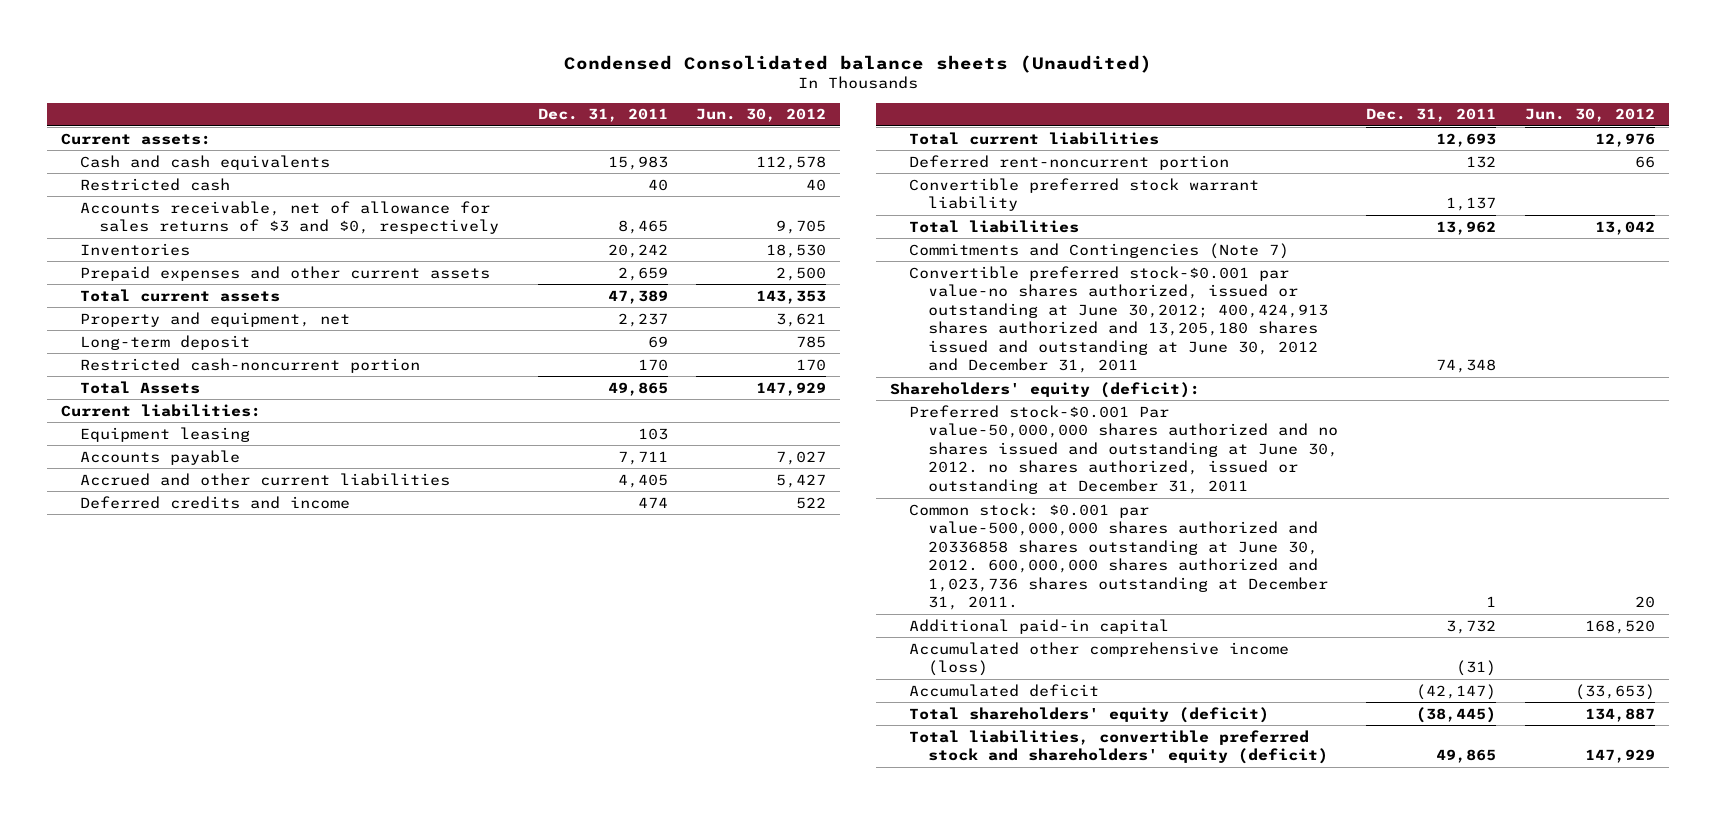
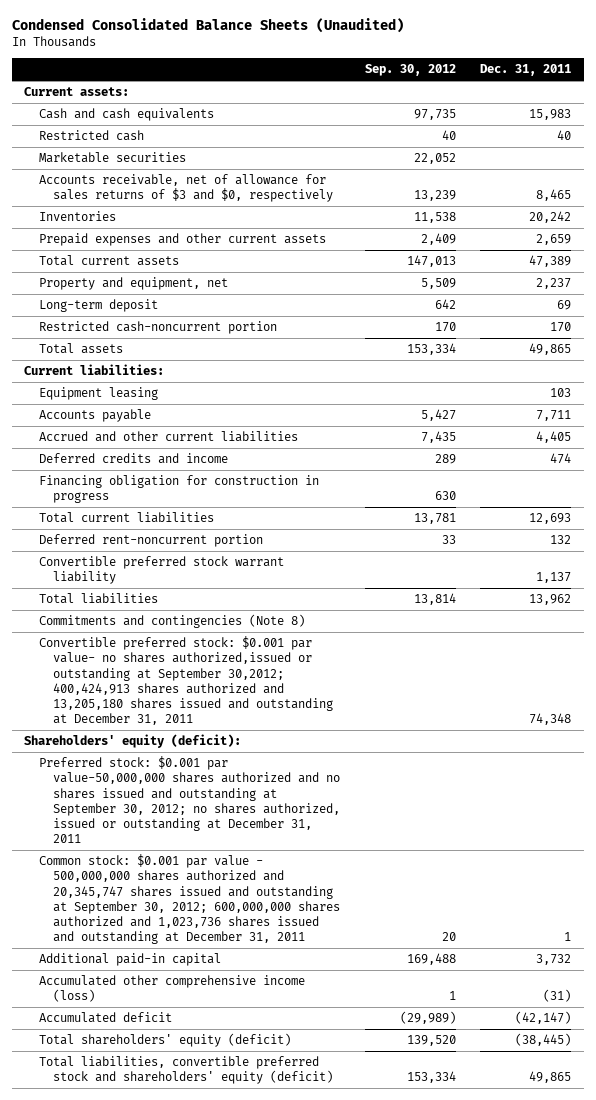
- Condensed Consolidated balance sheets (Unaudited)
+ Condensed Consolidated Balance Sheets (Unaudited)
- | Dec. 31, 2011 | Jun. 30, 2012
+ | Sep. 30, 2012 | Dec. 31, 2011
+ Marketable securities | 22,052 |
- Total Assets | 49,865 | 147,929
+ Total assets | 153,334 | 49,865
+ Financing obligation for construction in progress | 630 |
- Commitments and Contingencies (Note 7)
- Convertible preferred stock-$0.001 par value-no shares authorized, issued or outstanding at June 30,2012; 400,424,913 shares authorized and 13,205,180 shares issued and outstanding at June 30, 2012 and December 31, 2011 | 74,348 |
+ Commitments and contingencies (Note 8)
+ Convertible preferred stock: $0.001 par value- no shares authorized,issued or outstanding at September 30,2012; 400,424,913 shares authorized and 13,205,180 shares issued and outstanding at December 31, 2011 | | 74,348
- Preferred stock-$0.001 Par value-50,000,000 shares authorized and no shares issued and outstanding at June 30, 2012. no shares authorized, issued or outstanding at December 31, 2011
- Common stock: $0.001 par value-500,000,000 shares authorized and 20336858 shares outstanding at June 30, 2012. 600,000,000 shares authorized and 1,023,736 shares outstanding at December 31, 2011. | 1 | 20
+ Preferred stock: $0.001 par value-50,000,000 shares authorized and no shares issued and outstanding at September 30, 2012; no shares authorized, issued or outstanding at December 31, 2011
+ Common stock: $0.001 par value - 500,000,000 shares authorized and 20,345,747 shares issued and outstanding at September 30, 2012; 600,000,000 shares authorized and 1,023,736 shares issued and outstanding at December 31, 2011 | 20 | 1

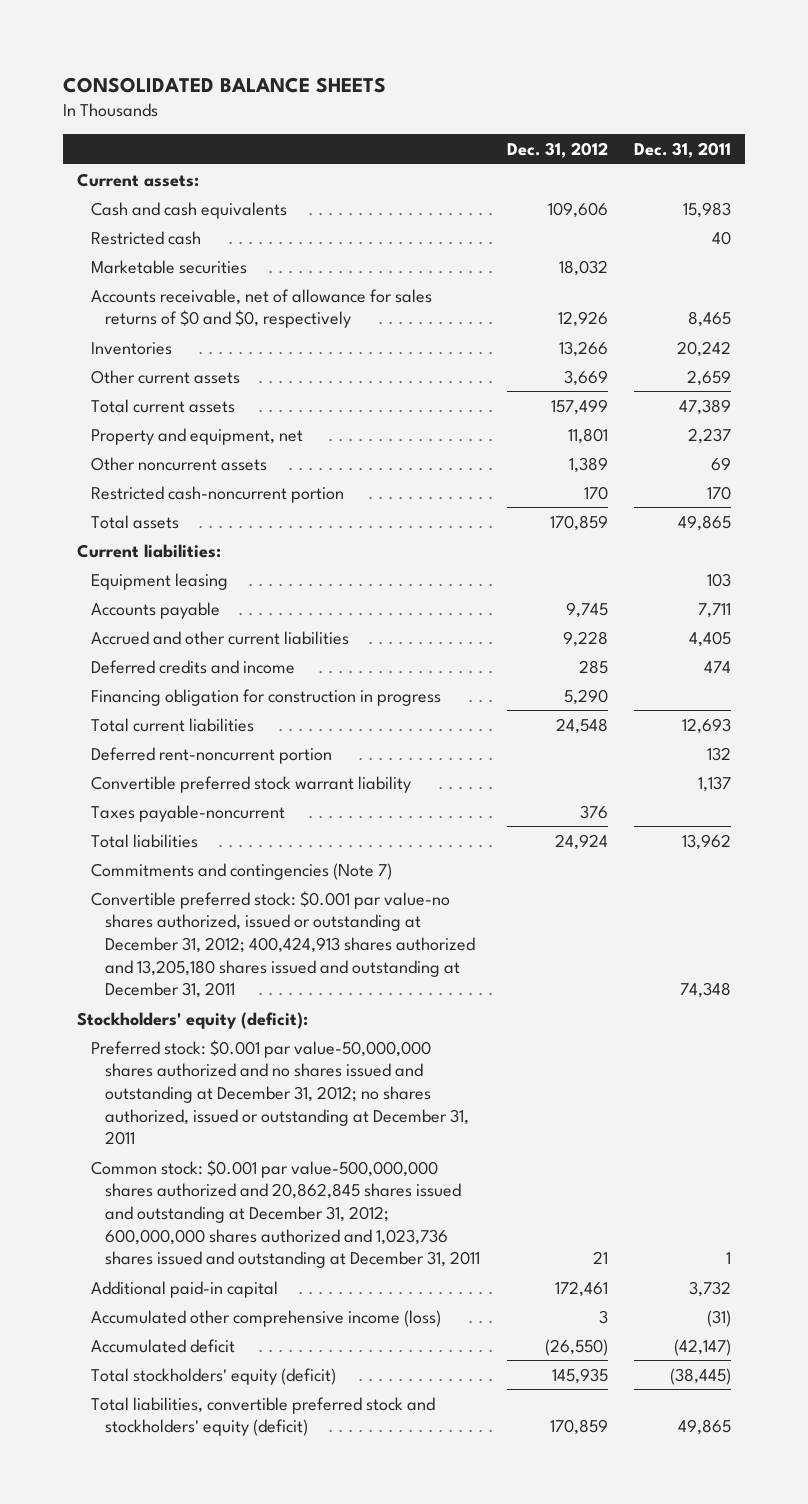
- Condensed Consolidated Balance Sheets (Unaudited)
+ CONSOLIDATED BALANCE SHEETS
- | Sep. 30, 2012 | Dec. 31, 2011
+ | Dec. 31, 2012 | Dec. 31, 2011
- Accounts receivable, net of allowance for sales returns of $3 and $0, respectively | 13,239 | 8,465
+ Accounts receivable, net of allowance for sales returns of $0 and $0, respectively | 12,926 | 8,465
- Prepaid expenses and other current assets | 2,409 | 2,659
+ Other current assets | 3,669 | 2,659
- Long-term deposit | 642 | 69
+ Other noncurrent assets | 1,389 | 69
+ Taxes payable-noncurrent | 376 |
- Commitments and contingencies (Note 8)
- Convertible preferred stock: $0.001 par value- no shares authorized,issued or outstanding at September 30,2012; 400,424,913 shares authorized and 13,205,180 shares issued and outstanding at December 31, 2011 | | 74,348
- Shareholders' equity (deficit):
- Preferred stock: $0.001 par value-50,000,000 shares authorized and no shares issued and outstanding at September 30, 2012; no shares authorized, issued or outstanding at December 31, 2011
- Common stock: $0.001 par value - 500,000,000 shares authorized and 20,345,747 shares issued and outstanding at September 30, 2012; 600,000,000 shares authorized and 1,023,736 shares issued and outstanding at December 31, 2011 | 20 | 1
+ Commitments and contingencies (Note 7)
+ Convertible preferred stock: $0.001 par value-no shares authorized, issued or outstanding at December 31, 2012; 400,424,913 shares authorized and 13,205,180 shares issued and outstanding at December 31, 2011 | | 74,348
+ Stockholders' equity (deficit):
+ Preferred stock: $0.001 par value-50,000,000 shares authorized and no shares issued and outstanding at December 31, 2012; no shares authorized, issued or outstanding at December 31, 2011
+ Common stock: $0.001 par value-500,000,000 shares authorized and 20,862,845 shares issued and outstanding at December 31, 2012; 600,000,000 shares authorized and 1,023,736 shares issued and outstanding at December 31, 2011 | 21 | 1
- Total shareholders' equity (deficit) | 139,520 | (38,445)
- Total liabilities, convertible preferred stock and shareholders' equity (deficit) | 153,334 | 49,865
+ Total stockholders' equity (deficit) | 145,935 | (38,445)
+ Total liabilities, convertible preferred stock and stockholders' equity (deficit) | 170,859 | 49,865

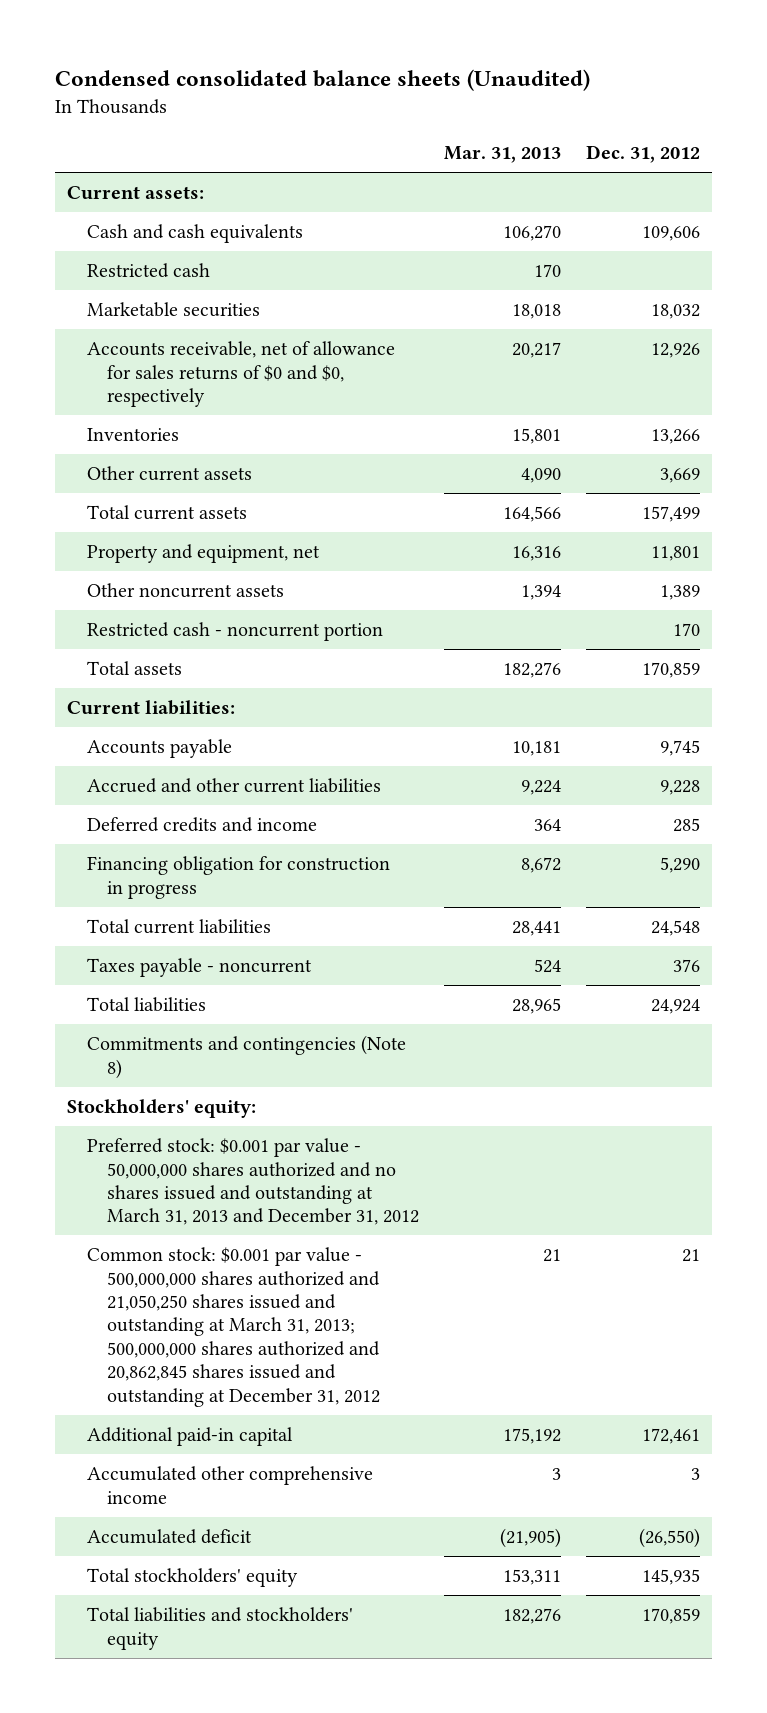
- CONSOLIDATED BALANCE SHEETS
+ Condensed consolidated balance sheets (Unaudited)
- | Dec. 31, 2012 | Dec. 31, 2011
+ | Mar. 31, 2013 | Dec. 31, 2012
- Restricted cash-noncurrent portion | 170 | 170
+ Restricted cash - noncurrent portion | | 170
- Equipment leasing | | 103
- Deferred rent-noncurrent portion | | 132
- Convertible preferred stock warrant liability | | 1,137
- Taxes payable-noncurrent | 376 |
+ Taxes payable - noncurrent | 524 | 376
- Commitments and contingencies (Note 7)
- Convertible preferred stock: $0.001 par value-no shares authorized, issued or outstanding at December 31, 2012; 400,424,913 shares authorized and 13,205,180 shares issued and outstanding at December 31, 2011 | | 74,348
- Stockholders' equity (deficit):
- Preferred stock: $0.001 par value-50,000,000 shares authorized and no shares issued and outstanding at December 31, 2012; no shares authorized, issued or outstanding at December 31, 2011
- Common stock: $0.001 par value-500,000,000 shares authorized and 20,862,845 shares issued and outstanding at December 31, 2012; 600,000,000 shares authorized and 1,023,736 shares issued and outstanding at December 31, 2011 | 21 | 1
+ Commitments and contingencies (Note 8)
+ Stockholders' equity:
+ Preferred stock: $0.001 par value - 50,000,000 shares authorized and no shares issued and outstanding at March 31, 2013 and December 31, 2012
+ Common stock: $0.001 par value - 500,000,000 shares authorized and 21,050,250 shares issued and outstanding at March 31, 2013; 500,000,000 shares authorized and 20,862,845 shares issued and outstanding at December 31, 2012 | 21 | 21
- Accumulated other comprehensive income (loss) | 3 | (31)
+ Accumulated other comprehensive income | 3 | 3
- Total stockholders' equity (deficit) | 145,935 | (38,445)
- Total liabilities, convertible preferred stock and stockholders' equity (deficit) | 170,859 | 49,865
+ Total stockholders' equity | 153,311 | 145,935
+ Total liabilities and stockholders' equity | 182,276 | 170,859

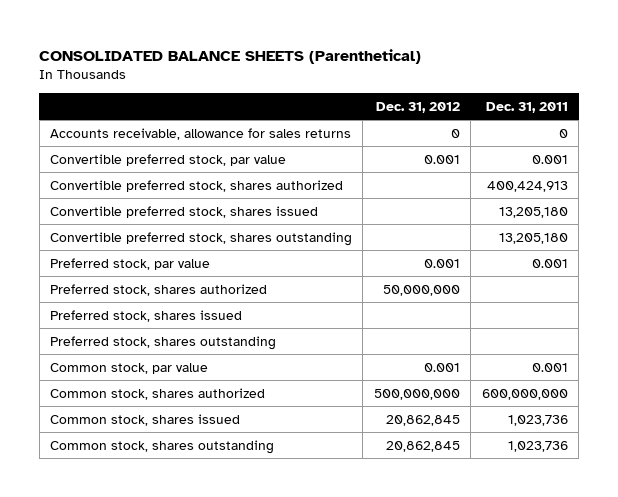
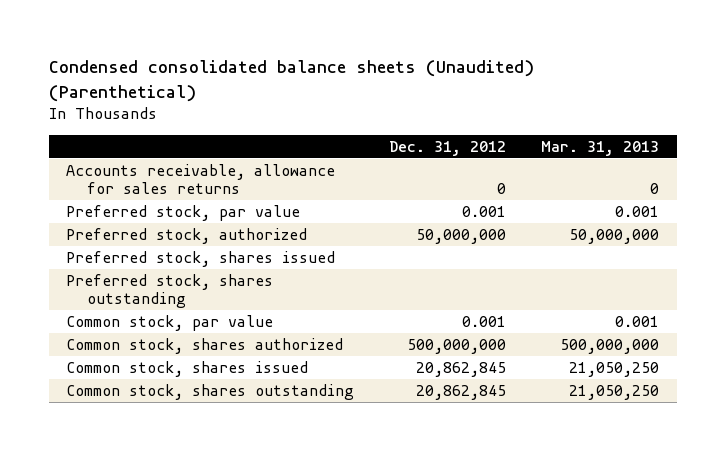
- CONSOLIDATED BALANCE SHEETS (Parenthetical)
+ Condensed consolidated balance sheets (Unaudited) (Parenthetical)
- | Dec. 31, 2012 | Dec. 31, 2011
+ | Dec. 31, 2012 | Mar. 31, 2013
- Convertible preferred stock, par value | 0.001 | 0.001
- Convertible preferred stock, shares authorized | | 400,424,913
- Convertible preferred stock, shares issued | | 13,205,180
- Convertible preferred stock, shares outstanding | | 13,205,180
- Preferred stock, shares authorized | 50,000,000 |
+ Preferred stock, authorized | 50,000,000 | 50,000,000

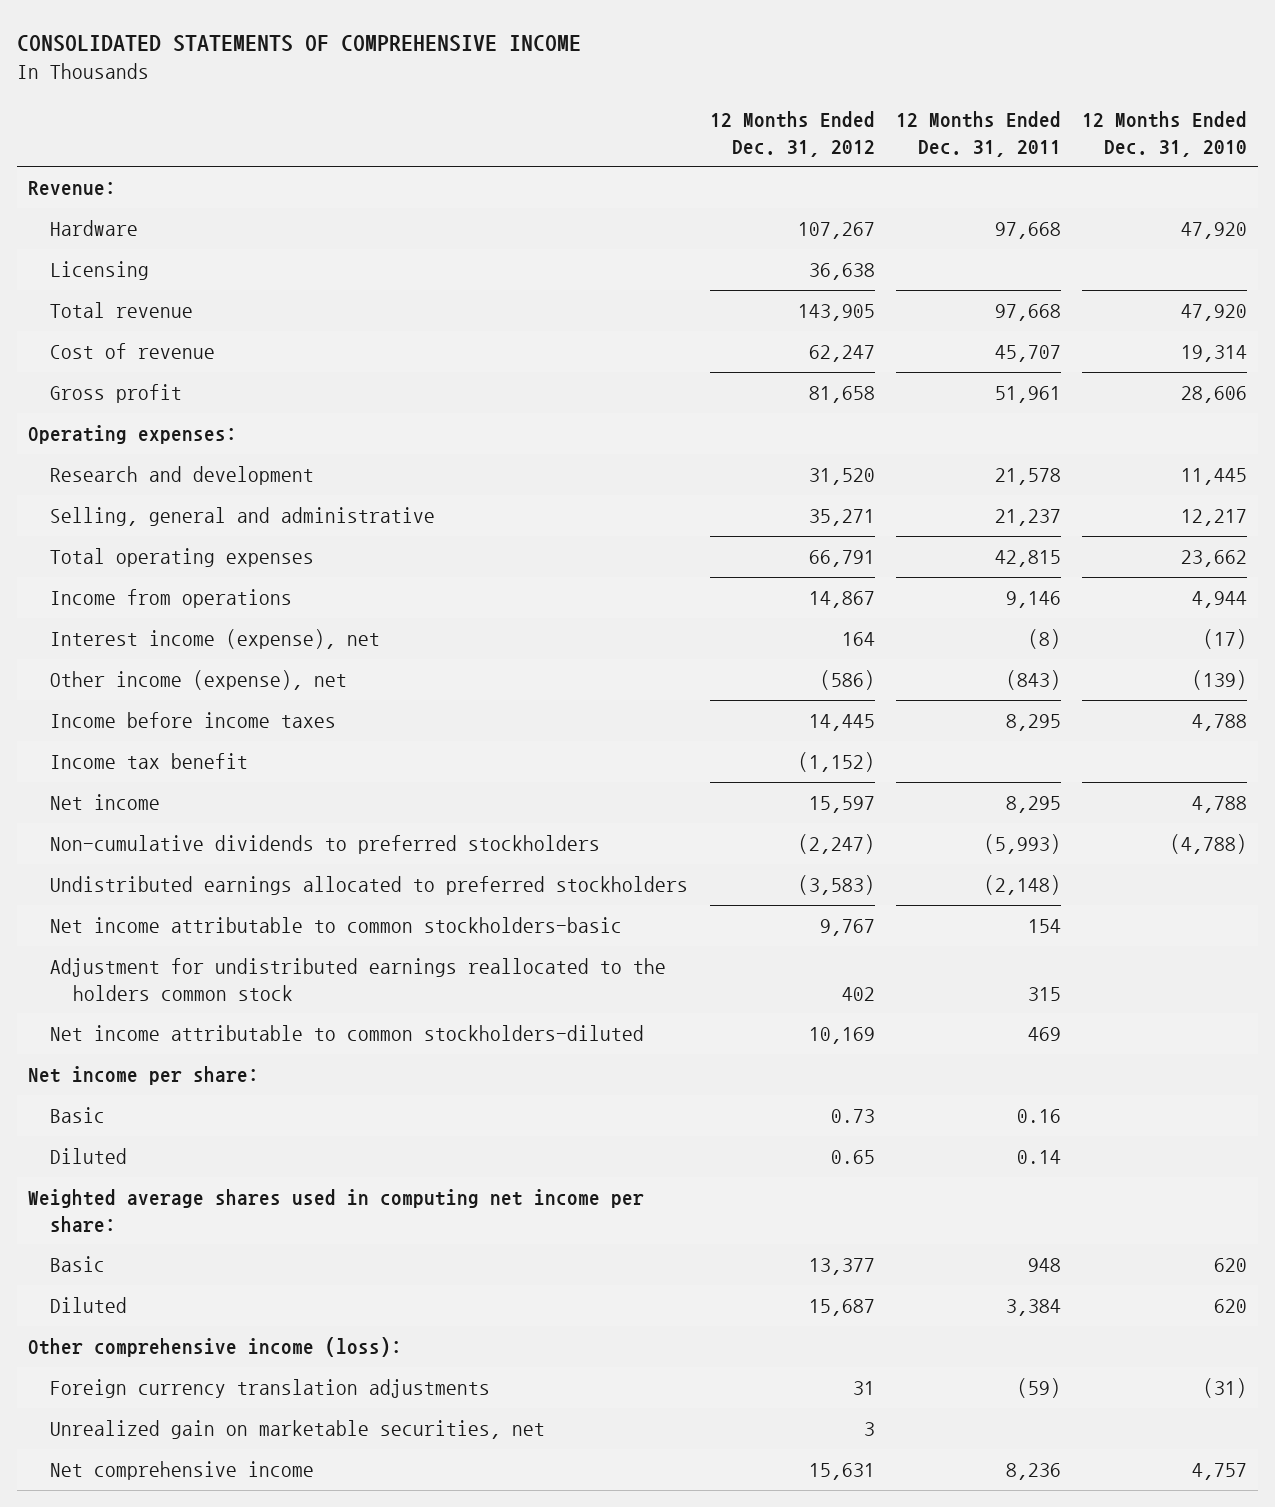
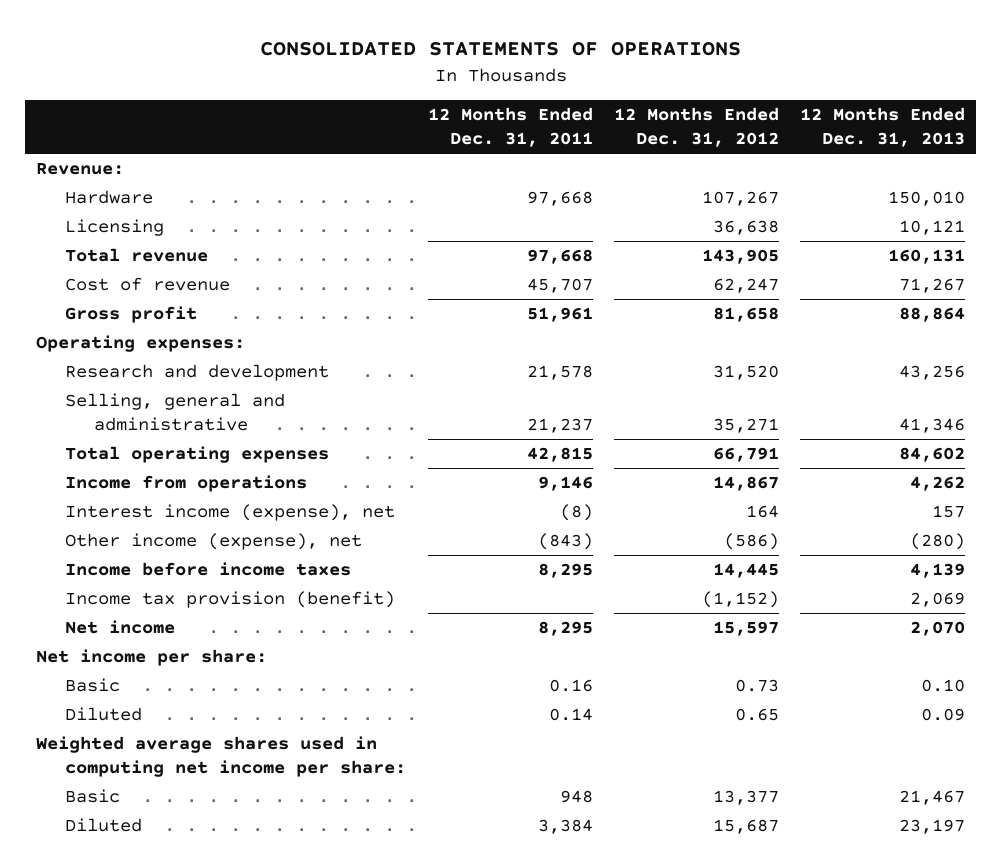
- CONSOLIDATED STATEMENTS OF COMPREHENSIVE INCOME
+ CONSOLIDATED STATEMENTS OF OPERATIONS
- | 12 Months Ended Dec. 31, 2012 | 12 Months Ended Dec. 31, 2011 | 12 Months Ended Dec. 31, 2010
+ | 12 Months Ended Dec. 31, 2011 | 12 Months Ended Dec. 31, 2012 | 12 Months Ended Dec. 31, 2013
- Income tax benefit | (1,152) | |
+ Income tax provision (benefit) | | (1,152) | 2,069
- Non-cumulative dividends to preferred stockholders | (2,247) | (5,993) | (4,788)
- Undistributed earnings allocated to preferred stockholders | (3,583) | (2,148) |
- Net income attributable to common stockholders-basic | 9,767 | 154 |
- Adjustment for undistributed earnings reallocated to the holders common stock | 402 | 315 |
- Net income attributable to common stockholders-diluted | 10,169 | 469 |
- Other comprehensive income (loss):
- Foreign currency translation adjustments | 31 | (59) | (31)
- Unrealized gain on marketable securities, net | 3 | |
- Net comprehensive income | 15,631 | 8,236 | 4,757

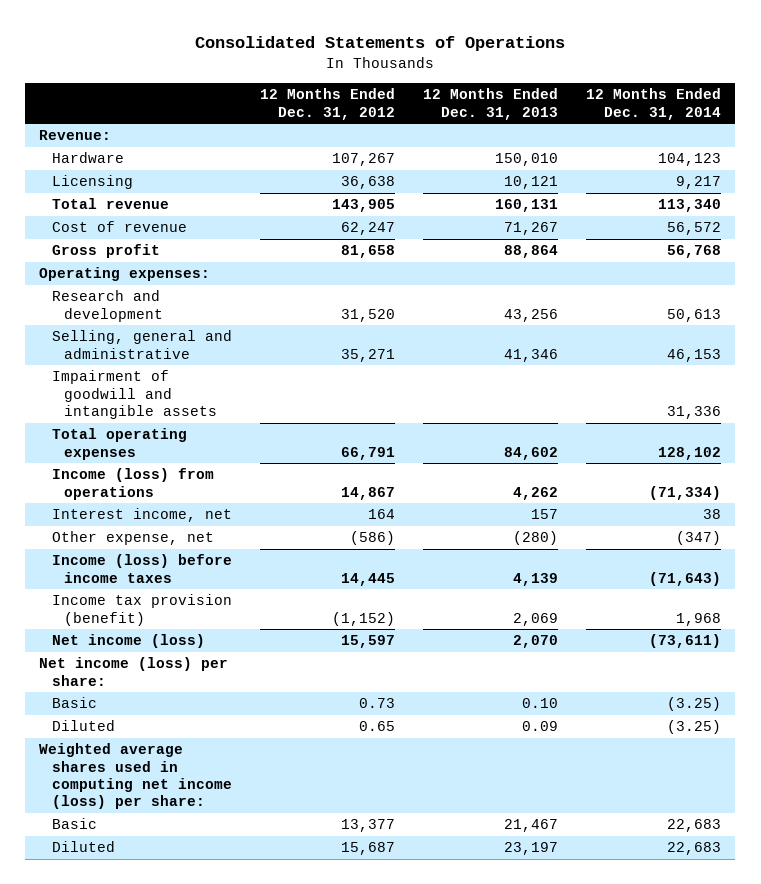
- CONSOLIDATED STATEMENTS OF OPERATIONS
+ Consolidated Statements of Operations
- | 12 Months Ended Dec. 31, 2011 | 12 Months Ended Dec. 31, 2012 | 12 Months Ended Dec. 31, 2013
+ | 12 Months Ended Dec. 31, 2012 | 12 Months Ended Dec. 31, 2013 | 12 Months Ended Dec. 31, 2014
+ Impairment of goodwill and intangible assets | | | 31,336
- Income from operations | 9,146 | 14,867 | 4,262
- Interest income (expense), net | (8) | 164 | 157
- Other income (expense), net | (843) | (586) | (280)
- Income before income taxes | 8,295 | 14,445 | 4,139
+ Income (loss) from operations | 14,867 | 4,262 | (71,334)
+ Interest income, net | 164 | 157 | 38
+ Other expense, net | (586) | (280) | (347)
+ Income (loss) before income taxes | 14,445 | 4,139 | (71,643)
- Net income | 8,295 | 15,597 | 2,070
- Net income per share:
+ Net income (loss) | 15,597 | 2,070 | (73,611)
+ Net income (loss) per share:
- Weighted average shares used in computing net income per share:
+ Weighted average shares used in computing net income (loss) per share:

